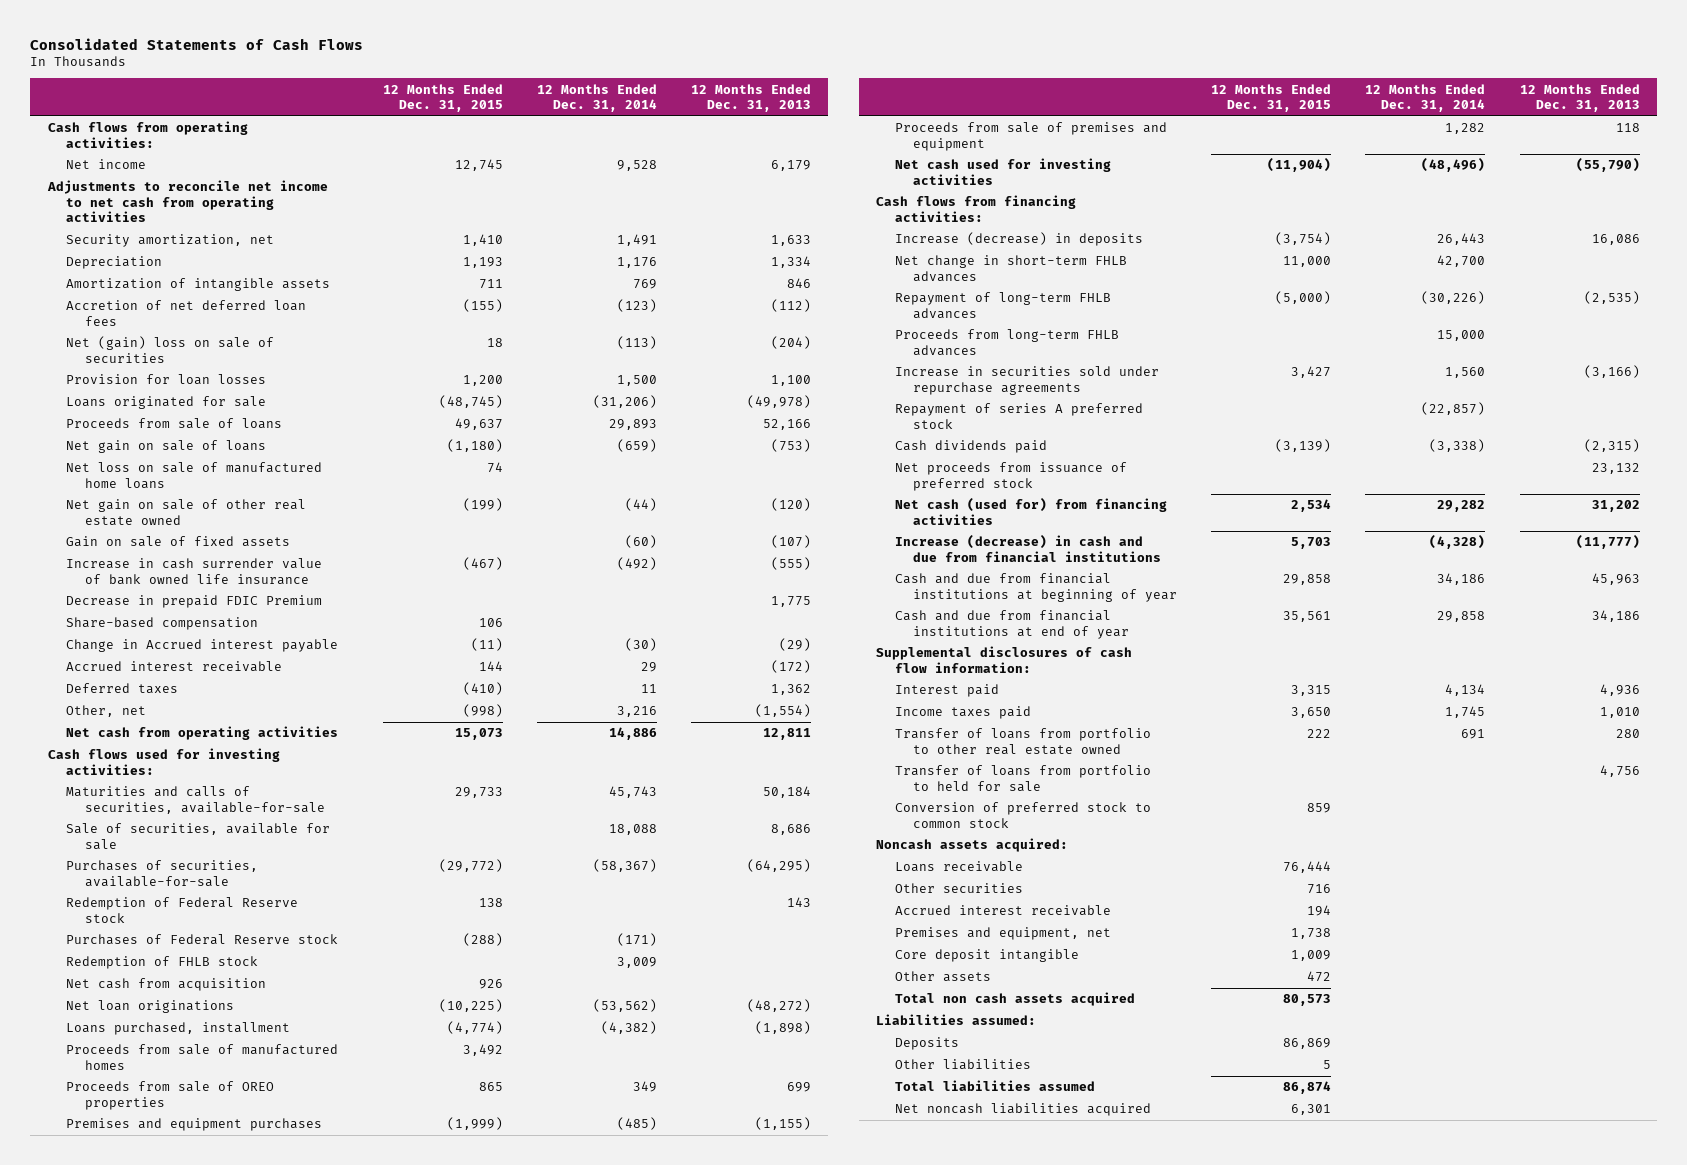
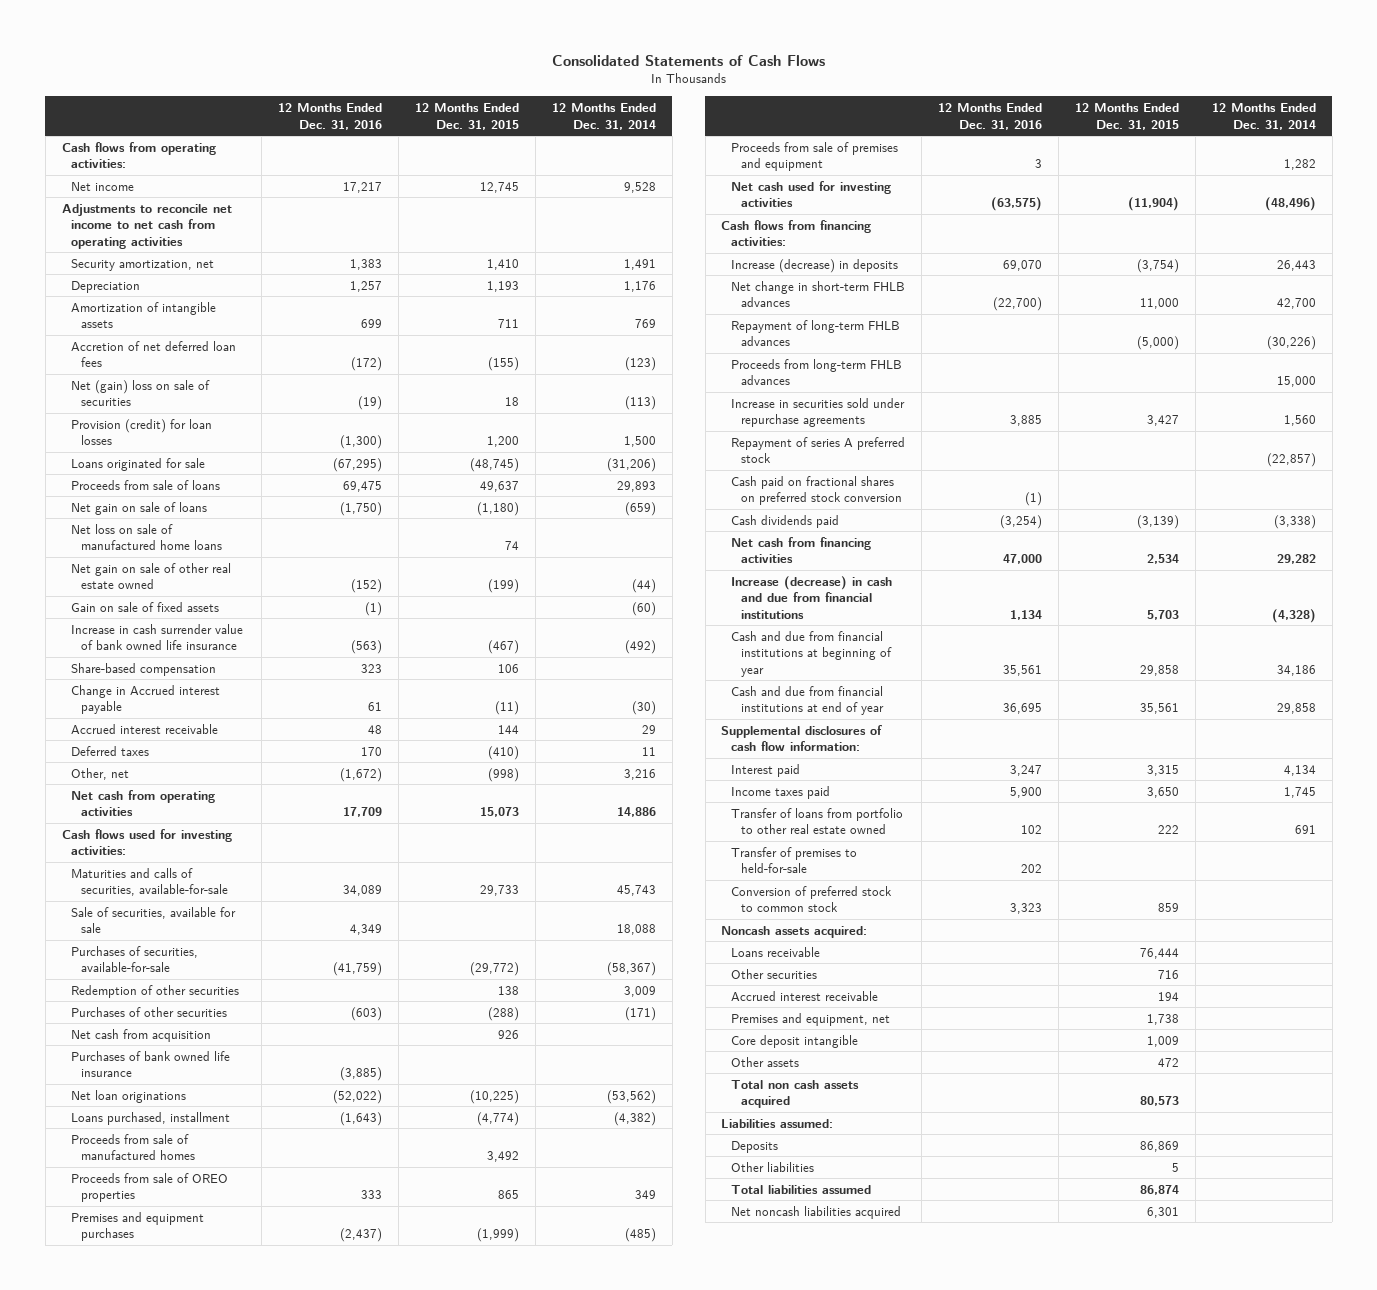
- | 12 Months Ended Dec. 31, 2015 | 12 Months Ended Dec. 31, 2014 | 12 Months Ended Dec. 31, 2013
+ | 12 Months Ended Dec. 31, 2016 | 12 Months Ended Dec. 31, 2015 | 12 Months Ended Dec. 31, 2014
- Provision for loan losses | 1,200 | 1,500 | 1,100
+ Provision (credit) for loan losses | (1,300) | 1,200 | 1,500
- Decrease in prepaid FDIC Premium | | | 1,775
- Redemption of Federal Reserve stock | 138 | | 143
- Purchases of Federal Reserve stock | (288) | (171) |
- Redemption of FHLB stock | | 3,009 |
+ Redemption of other securities | | 138 | 3,009
+ Purchases of other securities | (603) | (288) | (171)
+ Purchases of bank owned life insurance | (3,885) | |
+ Cash paid on fractional shares on preferred stock conversion | (1) | |
- Net proceeds from issuance of preferred stock | | | 23,132
- Net cash (used for) from financing activities | 2,534 | 29,282 | 31,202
+ Net cash from financing activities | 47,000 | 2,534 | 29,282
- Transfer of loans from portfolio to held for sale | | | 4,756
+ Transfer of premises to held-for-sale | 202 | |

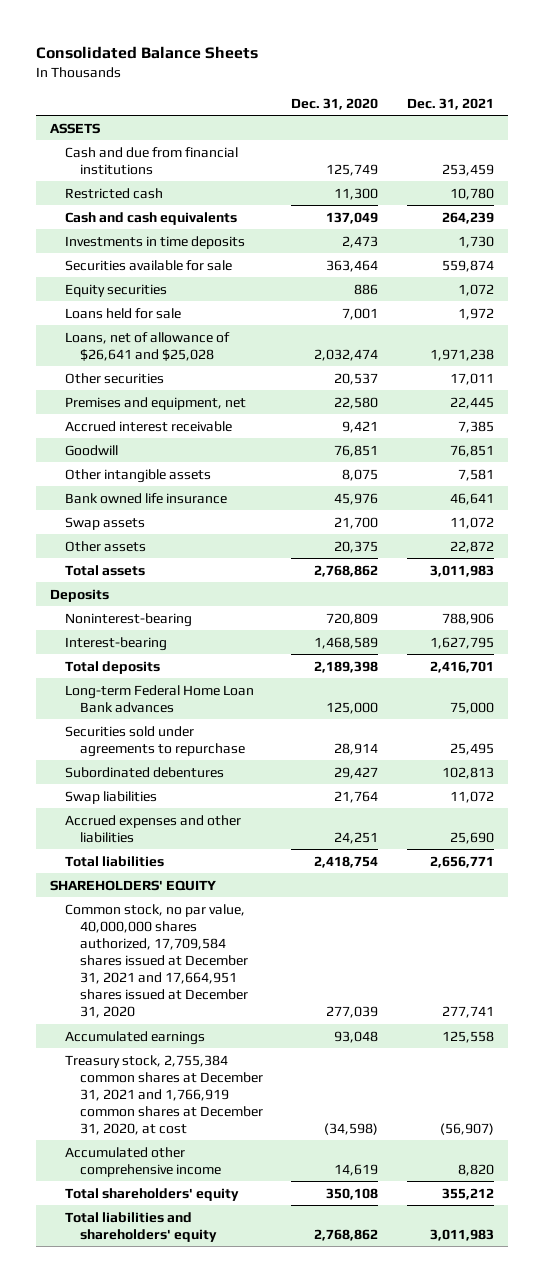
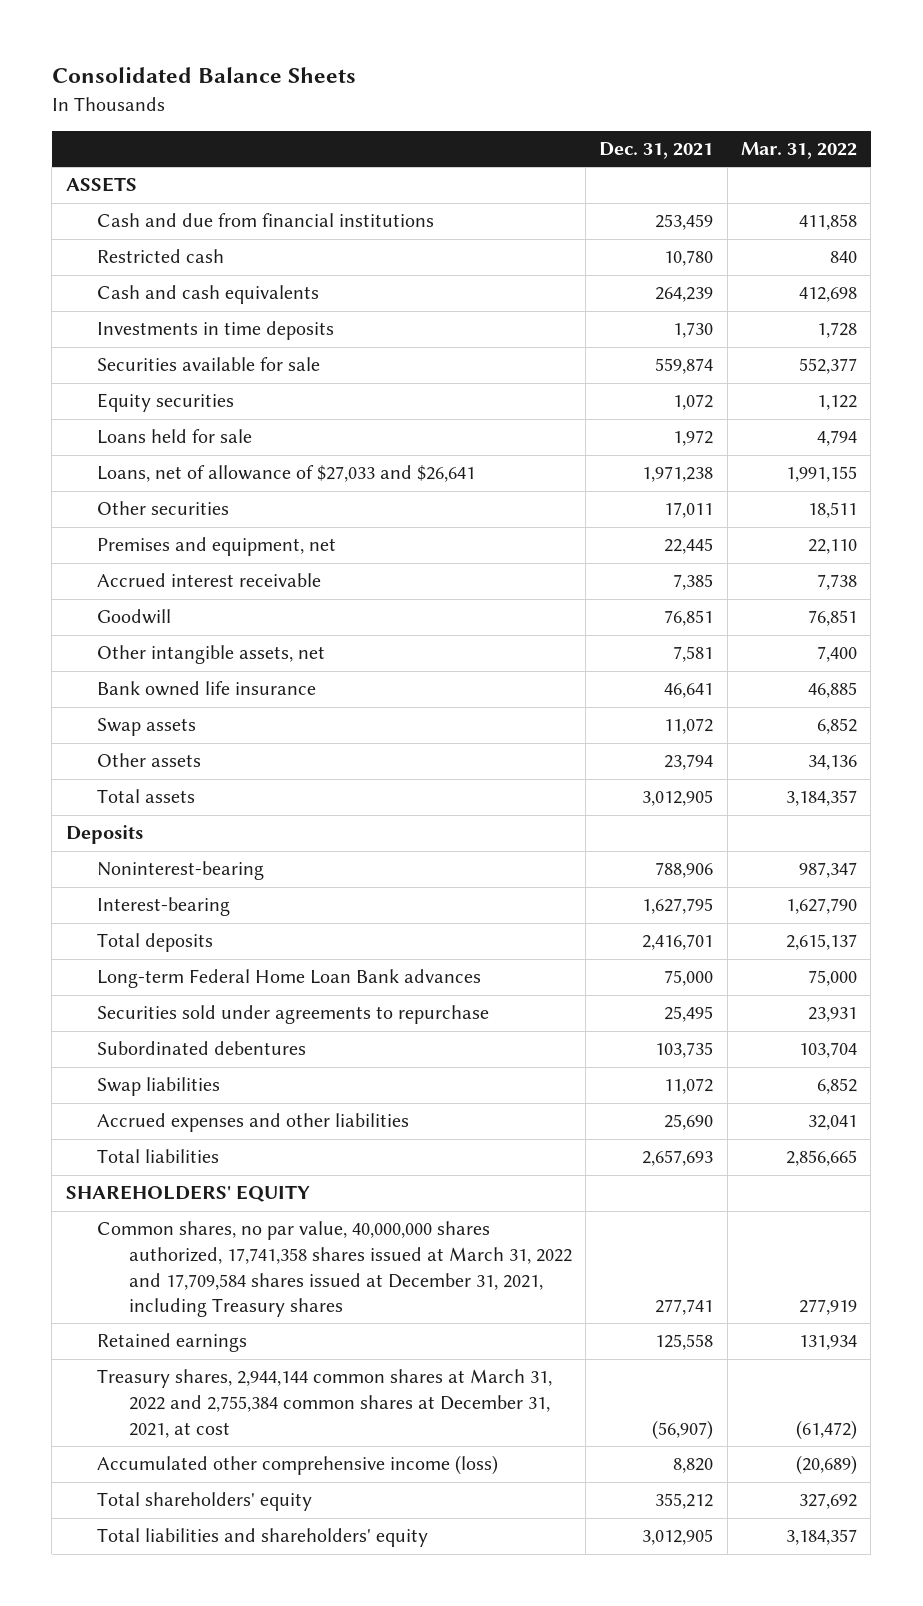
- | Dec. 31, 2020 | Dec. 31, 2021
+ | Dec. 31, 2021 | Mar. 31, 2022
- Loans, net of allowance of $26,641 and $25,028 | 2,032,474 | 1,971,238
+ Loans, net of allowance of $27,033 and $26,641 | 1,971,238 | 1,991,155
- Other intangible assets | 8,075 | 7,581
+ Other intangible assets, net | 7,581 | 7,400
- Other assets | 20,375 | 22,872
- Total assets | 2,768,862 | 3,011,983
+ Other assets | 23,794 | 34,136
+ Total assets | 3,012,905 | 3,184,357
- Subordinated debentures | 29,427 | 102,813
+ Subordinated debentures | 103,735 | 103,704
- Total liabilities | 2,418,754 | 2,656,771
+ Total liabilities | 2,657,693 | 2,856,665
- Common stock, no par value, 40,000,000 shares authorized, 17,709,584 shares issued at December 31, 2021 and 17,664,951 shares issued at December 31, 2020 | 277,039 | 277,741
- Accumulated earnings | 93,048 | 125,558
- Treasury stock, 2,755,384 common shares at December 31, 2021 and 1,766,919 common shares at December 31, 2020, at cost | (34,598) | (56,907)
- Accumulated other comprehensive income | 14,619 | 8,820
+ Common shares, no par value, 40,000,000 shares authorized, 17,741,358 shares issued at March 31, 2022 and 17,709,584 shares issued at December 31, 2021, including Treasury shares | 277,741 | 277,919
+ Retained earnings | 125,558 | 131,934
+ Treasury shares, 2,944,144 common shares at March 31, 2022 and 2,755,384 common shares at December 31, 2021, at cost | (56,907) | (61,472)
+ Accumulated other comprehensive income (loss) | 8,820 | (20,689)
- Total liabilities and shareholders' equity | 2,768,862 | 3,011,983
+ Total liabilities and shareholders' equity | 3,012,905 | 3,184,357

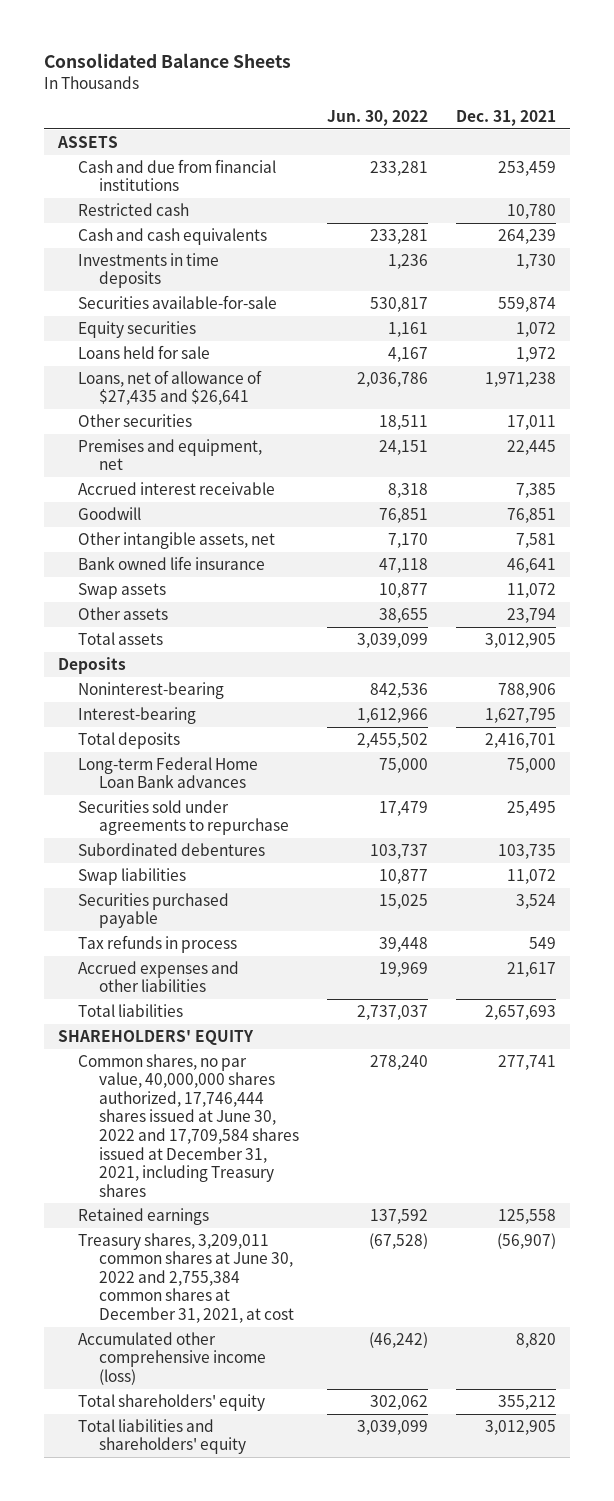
- | Dec. 31, 2021 | Mar. 31, 2022
+ | Jun. 30, 2022 | Dec. 31, 2021
- Securities available for sale | 559,874 | 552,377
+ Securities available-for-sale | 530,817 | 559,874
- Loans, net of allowance of $27,033 and $26,641 | 1,971,238 | 1,991,155
+ Loans, net of allowance of $27,435 and $26,641 | 2,036,786 | 1,971,238
- Accrued expenses and other liabilities | 25,690 | 32,041
+ Securities purchased payable | 15,025 | 3,524
+ Tax refunds in process | 39,448 | 549
+ Accrued expenses and other liabilities | 19,969 | 21,617
- Common shares, no par value, 40,000,000 shares authorized, 17,741,358 shares issued at March 31, 2022 and 17,709,584 shares issued at December 31, 2021, including Treasury shares | 277,741 | 277,919
+ Common shares, no par value, 40,000,000 shares authorized, 17,746,444 shares issued at June 30, 2022 and 17,709,584 shares issued at December 31, 2021, including Treasury shares | 278,240 | 277,741
- Treasury shares, 2,944,144 common shares at March 31, 2022 and 2,755,384 common shares at December 31, 2021, at cost | (56,907) | (61,472)
+ Treasury shares, 3,209,011 common shares at June 30, 2022 and 2,755,384 common shares at December 31, 2021, at cost | (67,528) | (56,907)

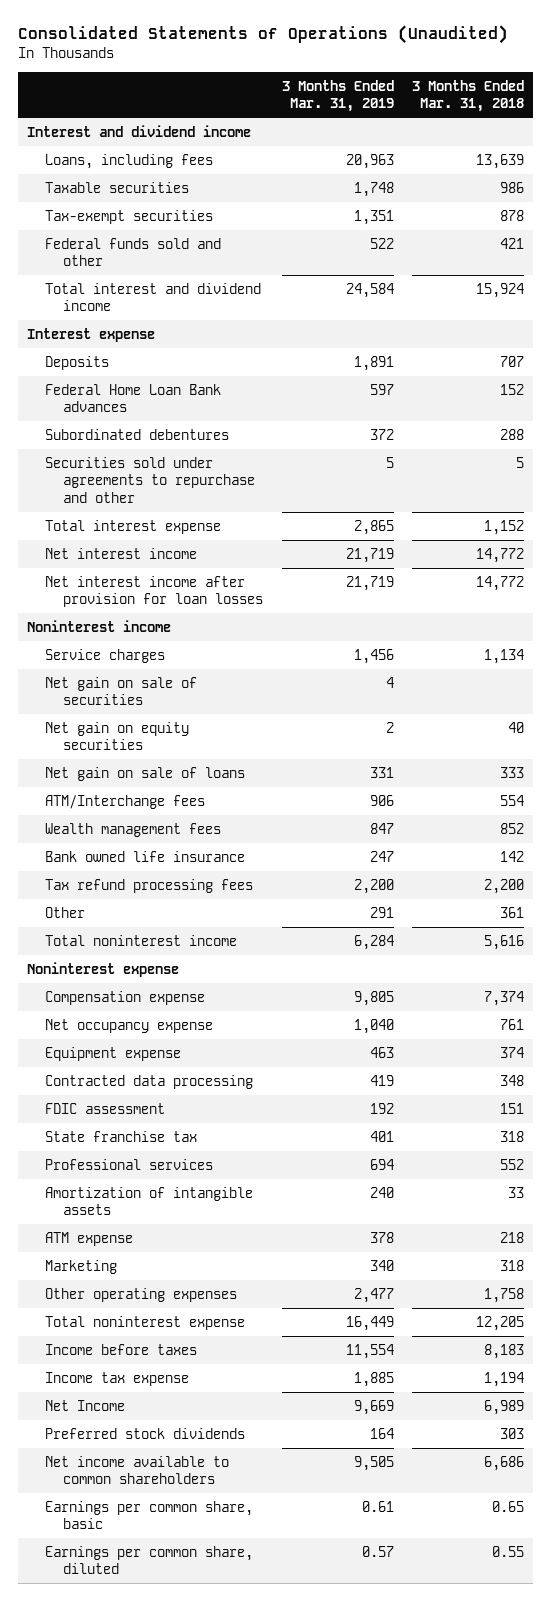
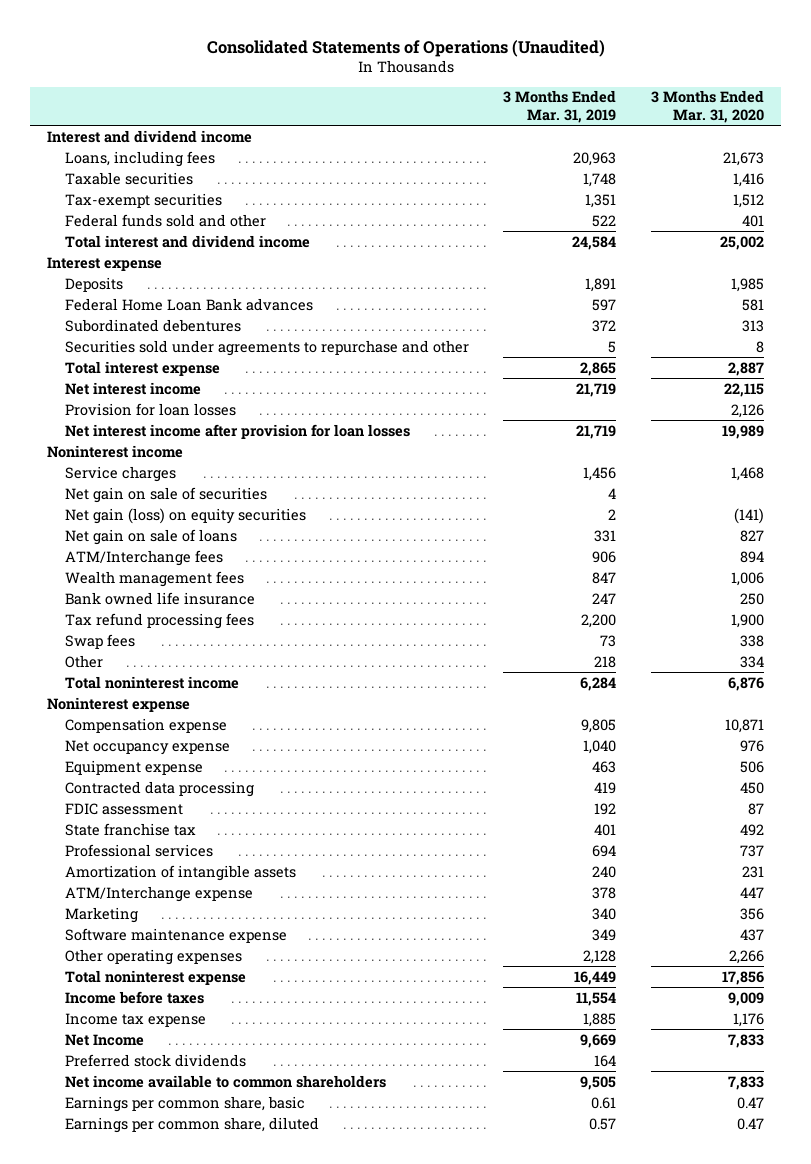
- | 3 Months Ended Mar. 31, 2019 | 3 Months Ended Mar. 31, 2018
+ | 3 Months Ended Mar. 31, 2019 | 3 Months Ended Mar. 31, 2020
+ Provision for loan losses | | 2,126
- Net gain on equity securities | 2 | 40
+ Net gain (loss) on equity securities | 2 | (141)
- Other | 291 | 361
+ Swap fees | 73 | 338
+ Other | 218 | 334
- ATM expense | 378 | 218
+ ATM/Interchange expense | 378 | 447
- Other operating expenses | 2,477 | 1,758
+ Software maintenance expense | 349 | 437
+ Other operating expenses | 2,128 | 2,266

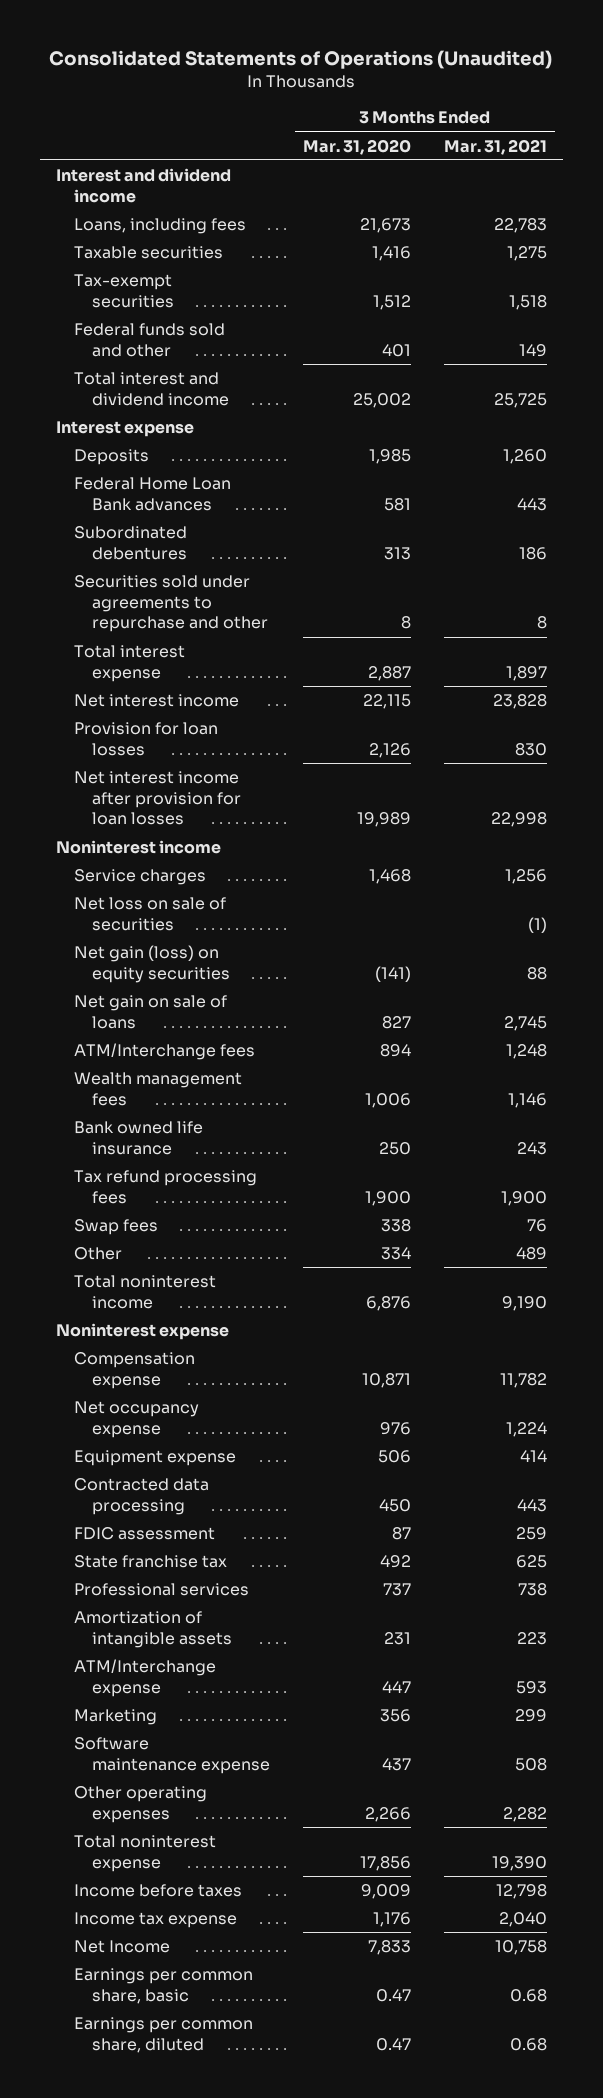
- | 3 Months Ended Mar. 31, 2019 | 3 Months Ended Mar. 31, 2020
+ | 3 Months Ended Mar. 31, 2020 | 3 Months Ended Mar. 31, 2021
- Net gain on sale of securities | 4 |
+ Net loss on sale of securities | | (1)
- Preferred stock dividends | 164 |
- Net income available to common shareholders | 9,505 | 7,833

